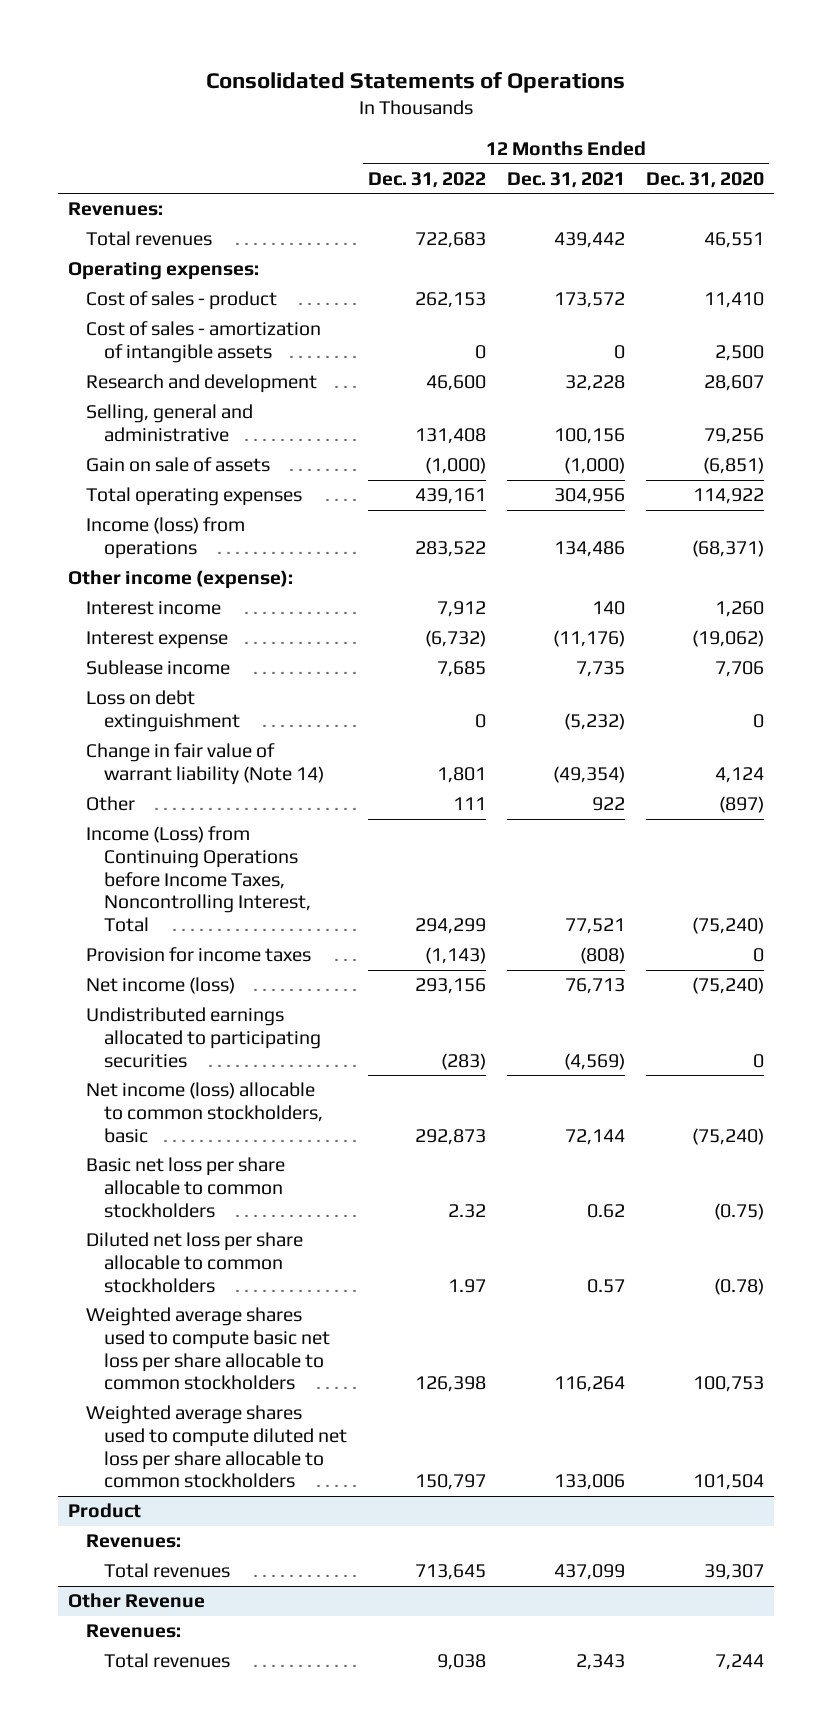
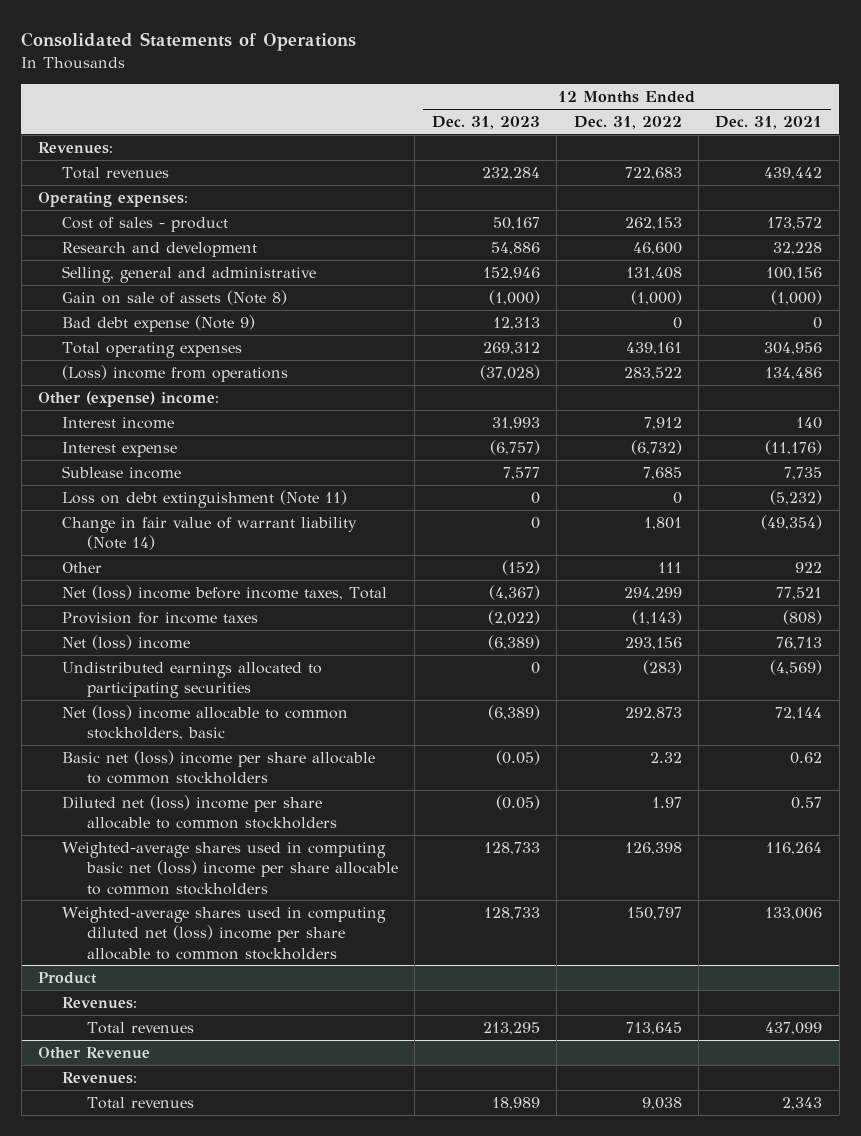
- | 12 Months Ended Dec. 31, 2022 | 12 Months Ended Dec. 31, 2021 | 12 Months Ended Dec. 31, 2020
+ | 12 Months Ended Dec. 31, 2023 | 12 Months Ended Dec. 31, 2022 | 12 Months Ended Dec. 31, 2021
- Cost of sales - amortization of intangible assets | 0 | 0 | 2,500
- Gain on sale of assets | (1,000) | (1,000) | (6,851)
+ Gain on sale of assets (Note 8) | (1,000) | (1,000) | (1,000)
+ Bad debt expense (Note 9) | 12,313 | 0 | 0
- Income (loss) from operations | 283,522 | 134,486 | (68,371)
- Other income (expense):
+ (Loss) income from operations | (37,028) | 283,522 | 134,486
+ Other (expense) income:
- Loss on debt extinguishment | 0 | (5,232) | 0
+ Loss on debt extinguishment (Note 11) | 0 | 0 | (5,232)
- Income (Loss) from Continuing Operations before Income Taxes, Noncontrolling Interest, Total | 294,299 | 77,521 | (75,240)
+ Net (loss) income before income taxes, Total | (4,367) | 294,299 | 77,521
- Net income (loss) | 293,156 | 76,713 | (75,240)
+ Net (loss) income | (6,389) | 293,156 | 76,713
- Net income (loss) allocable to common stockholders, basic | 292,873 | 72,144 | (75,240)
- Basic net loss per share allocable to common stockholders | 2.32 | 0.62 | (0.75)
- Diluted net loss per share allocable to common stockholders | 1.97 | 0.57 | (0.78)
- Weighted average shares used to compute basic net loss per share allocable to common stockholders | 126,398 | 116,264 | 100,753
- Weighted average shares used to compute diluted net loss per share allocable to common stockholders | 150,797 | 133,006 | 101,504
+ Net (loss) income allocable to common stockholders, basic | (6,389) | 292,873 | 72,144
+ Basic net (loss) income per share allocable to common stockholders | (0.05) | 2.32 | 0.62
+ Diluted net (loss) income per share allocable to common stockholders | (0.05) | 1.97 | 0.57
+ Weighted-average shares used in computing basic net (loss) income per share allocable to common stockholders | 128,733 | 126,398 | 116,264
+ Weighted-average shares used in computing diluted net (loss) income per share allocable to common stockholders | 128,733 | 150,797 | 133,006

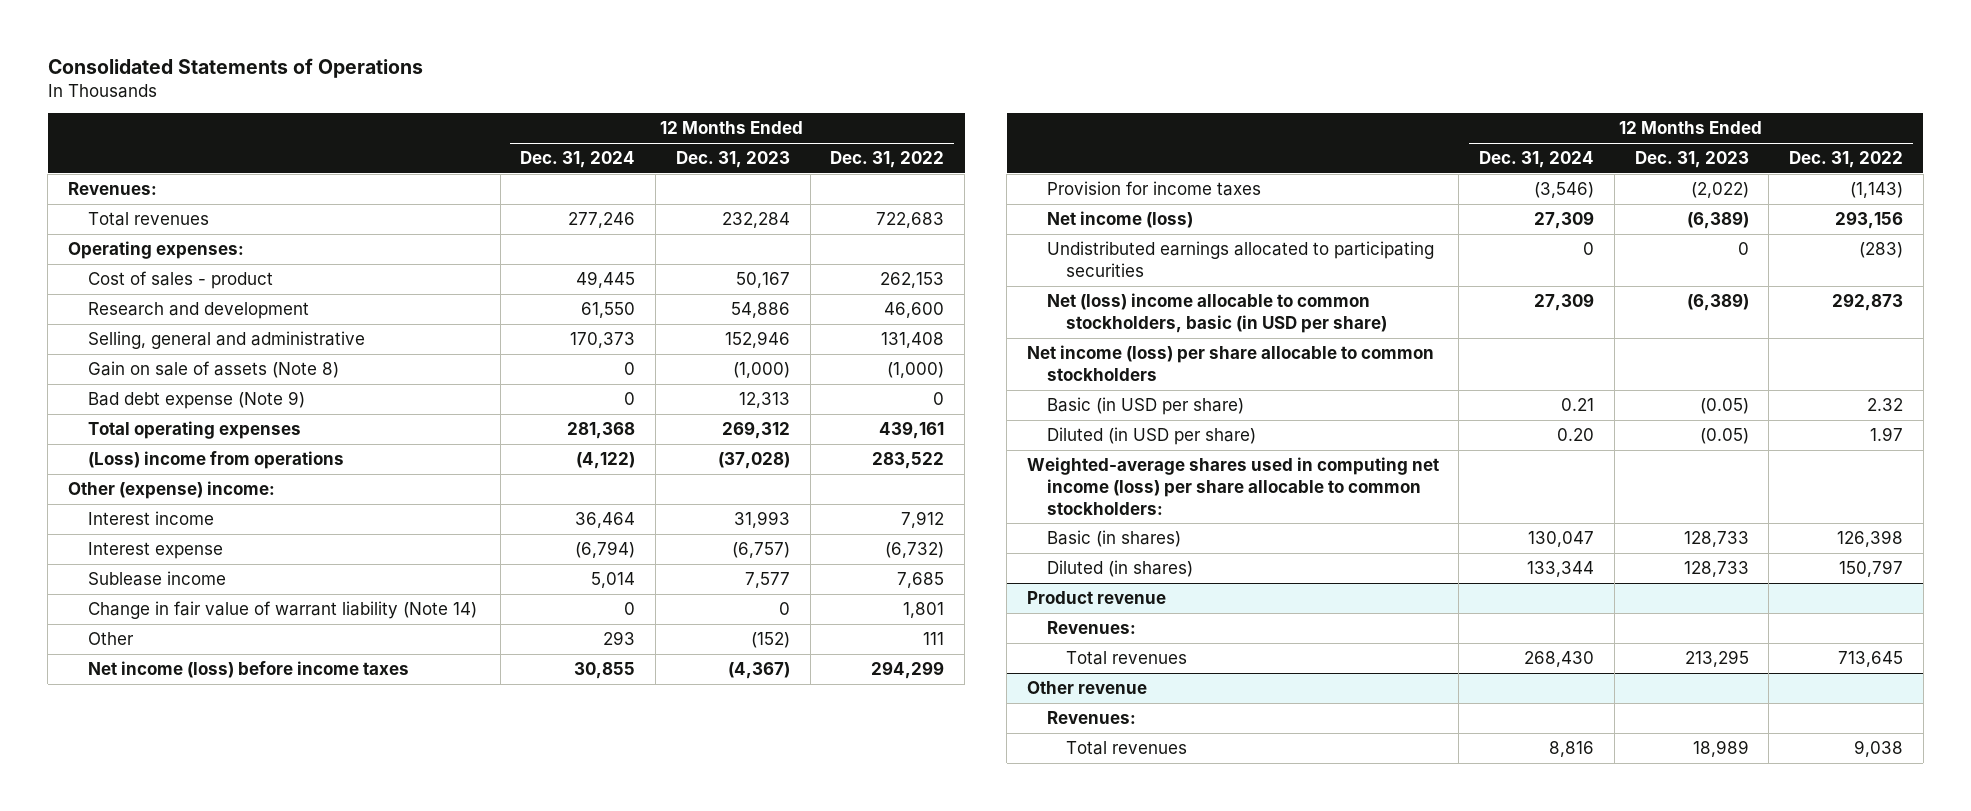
- | 12 Months Ended Dec. 31, 2023 | 12 Months Ended Dec. 31, 2022 | 12 Months Ended Dec. 31, 2021
+ | 12 Months Ended Dec. 31, 2024 | 12 Months Ended Dec. 31, 2023 | 12 Months Ended Dec. 31, 2022
- Loss on debt extinguishment (Note 11) | 0 | 0 | (5,232)
- Net (loss) income before income taxes, Total | (4,367) | 294,299 | 77,521
+ Net income (loss) before income taxes | 30,855 | (4,367) | 294,299
- Net (loss) income | (6,389) | 293,156 | 76,713
+ Net income (loss) | 27,309 | (6,389) | 293,156
- Net (loss) income allocable to common stockholders, basic | (6,389) | 292,873 | 72,144
- Basic net (loss) income per share allocable to common stockholders | (0.05) | 2.32 | 0.62
- Diluted net (loss) income per share allocable to common stockholders | (0.05) | 1.97 | 0.57
- Weighted-average shares used in computing basic net (loss) income per share allocable to common stockholders | 128,733 | 126,398 | 116,264
- Weighted-average shares used in computing diluted net (loss) income per share allocable to common stockholders | 128,733 | 150,797 | 133,006
- Product
+ Net (loss) income allocable to common stockholders, basic (in USD per share) | 27,309 | (6,389) | 292,873
+ Net income (loss) per share allocable to common stockholders
+ Basic (in USD per share) | 0.21 | (0.05) | 2.32
+ Diluted (in USD per share) | 0.20 | (0.05) | 1.97
+ Weighted-average shares used in computing net income (loss) per share allocable to common stockholders:
+ Basic (in shares) | 130,047 | 128,733 | 126,398
+ Diluted (in shares) | 133,344 | 128,733 | 150,797
+ Product revenue
- Other Revenue
+ Other revenue

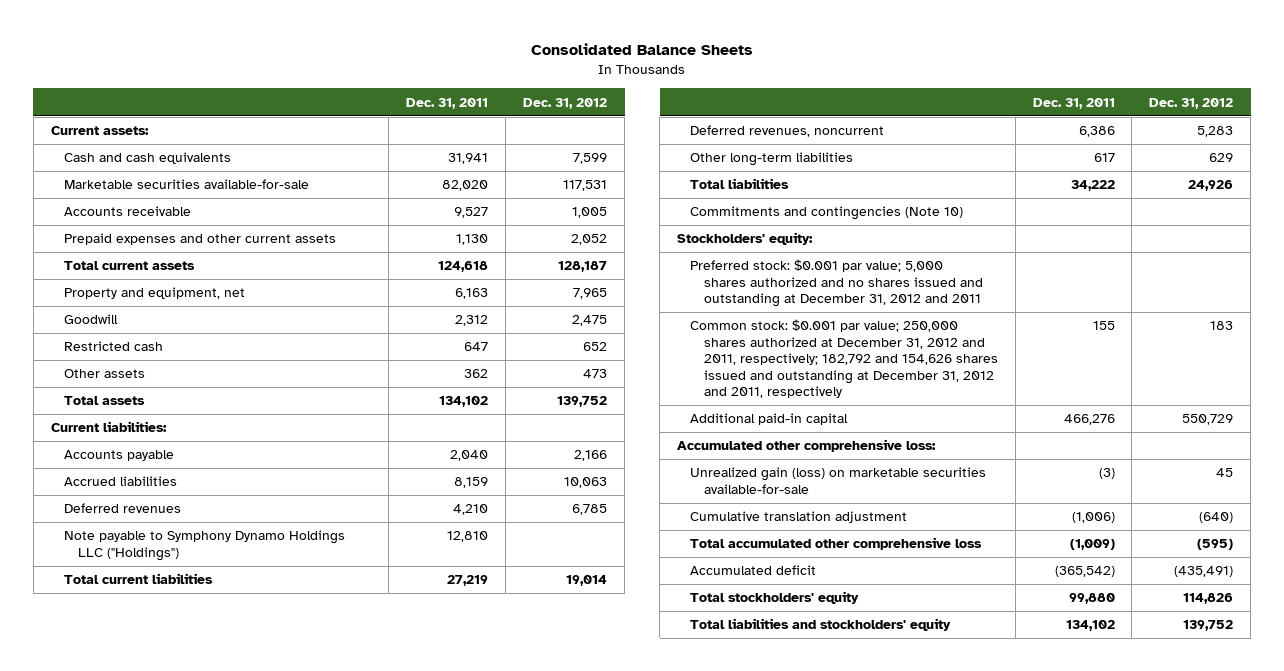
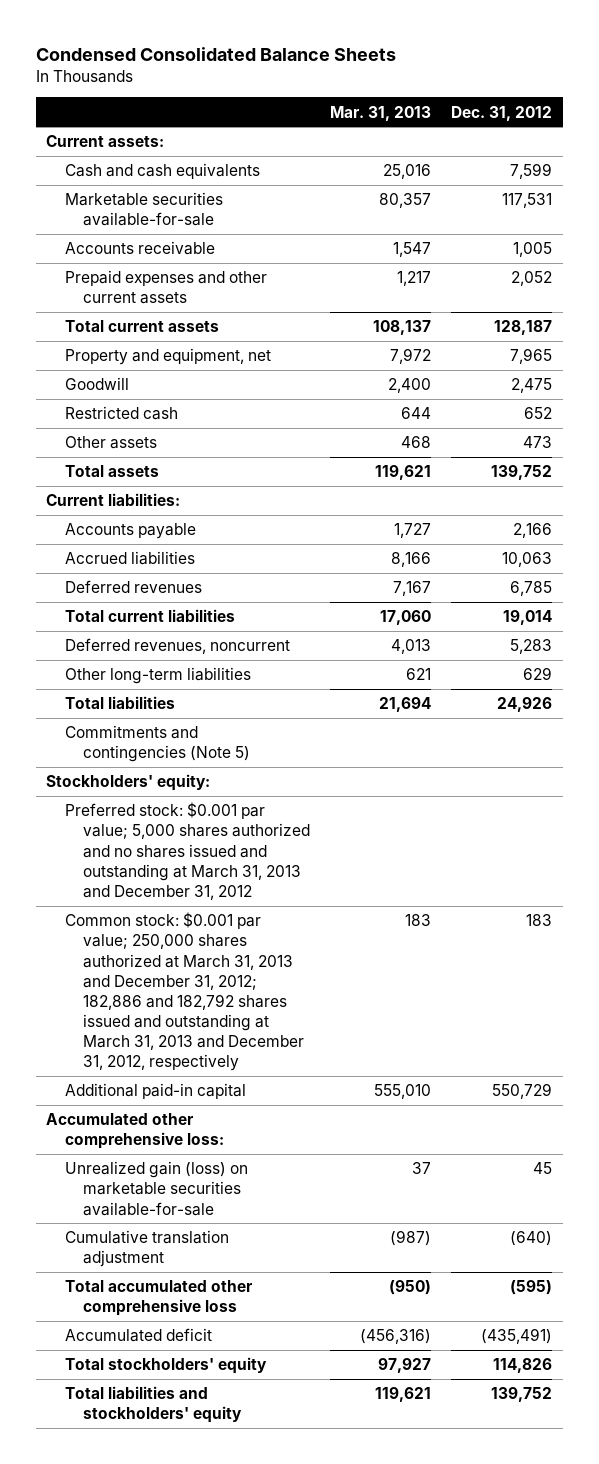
- Consolidated Balance Sheets
+ Condensed Consolidated Balance Sheets
- | Dec. 31, 2011 | Dec. 31, 2012
+ | Mar. 31, 2013 | Dec. 31, 2012
- Note payable to Symphony Dynamo Holdings LLC ("Holdings") | 12,810 |
- Commitments and contingencies (Note 10)
+ Commitments and contingencies (Note 5)
- Preferred stock: $0.001 par value; 5,000 shares authorized and no shares issued and outstanding at December 31, 2012 and 2011
- Common stock: $0.001 par value; 250,000 shares authorized at December 31, 2012 and 2011, respectively; 182,792 and 154,626 shares issued and outstanding at December 31, 2012 and 2011, respectively | 155 | 183
+ Preferred stock: $0.001 par value; 5,000 shares authorized and no shares issued and outstanding at March 31, 2013 and December 31, 2012
+ Common stock: $0.001 par value; 250,000 shares authorized at March 31, 2013 and December 31, 2012; 182,886 and 182,792 shares issued and outstanding at March 31, 2013 and December 31, 2012, respectively | 183 | 183

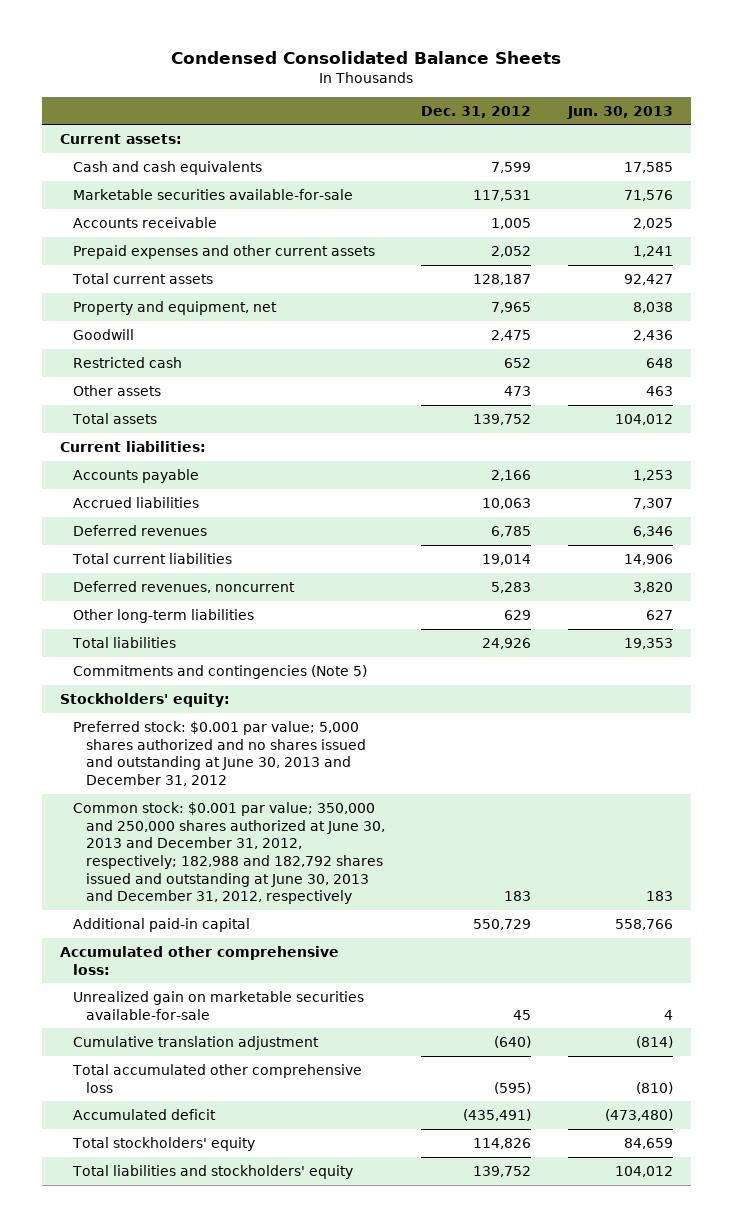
- | Mar. 31, 2013 | Dec. 31, 2012
+ | Dec. 31, 2012 | Jun. 30, 2013
- Preferred stock: $0.001 par value; 5,000 shares authorized and no shares issued and outstanding at March 31, 2013 and December 31, 2012
- Common stock: $0.001 par value; 250,000 shares authorized at March 31, 2013 and December 31, 2012; 182,886 and 182,792 shares issued and outstanding at March 31, 2013 and December 31, 2012, respectively | 183 | 183
+ Preferred stock: $0.001 par value; 5,000 shares authorized and no shares issued and outstanding at June 30, 2013 and December 31, 2012
+ Common stock: $0.001 par value; 350,000 and 250,000 shares authorized at June 30, 2013 and December 31, 2012, respectively; 182,988 and 182,792 shares issued and outstanding at June 30, 2013 and December 31, 2012, respectively | 183 | 183
- Unrealized gain (loss) on marketable securities available-for-sale | 37 | 45
+ Unrealized gain on marketable securities available-for-sale | 45 | 4

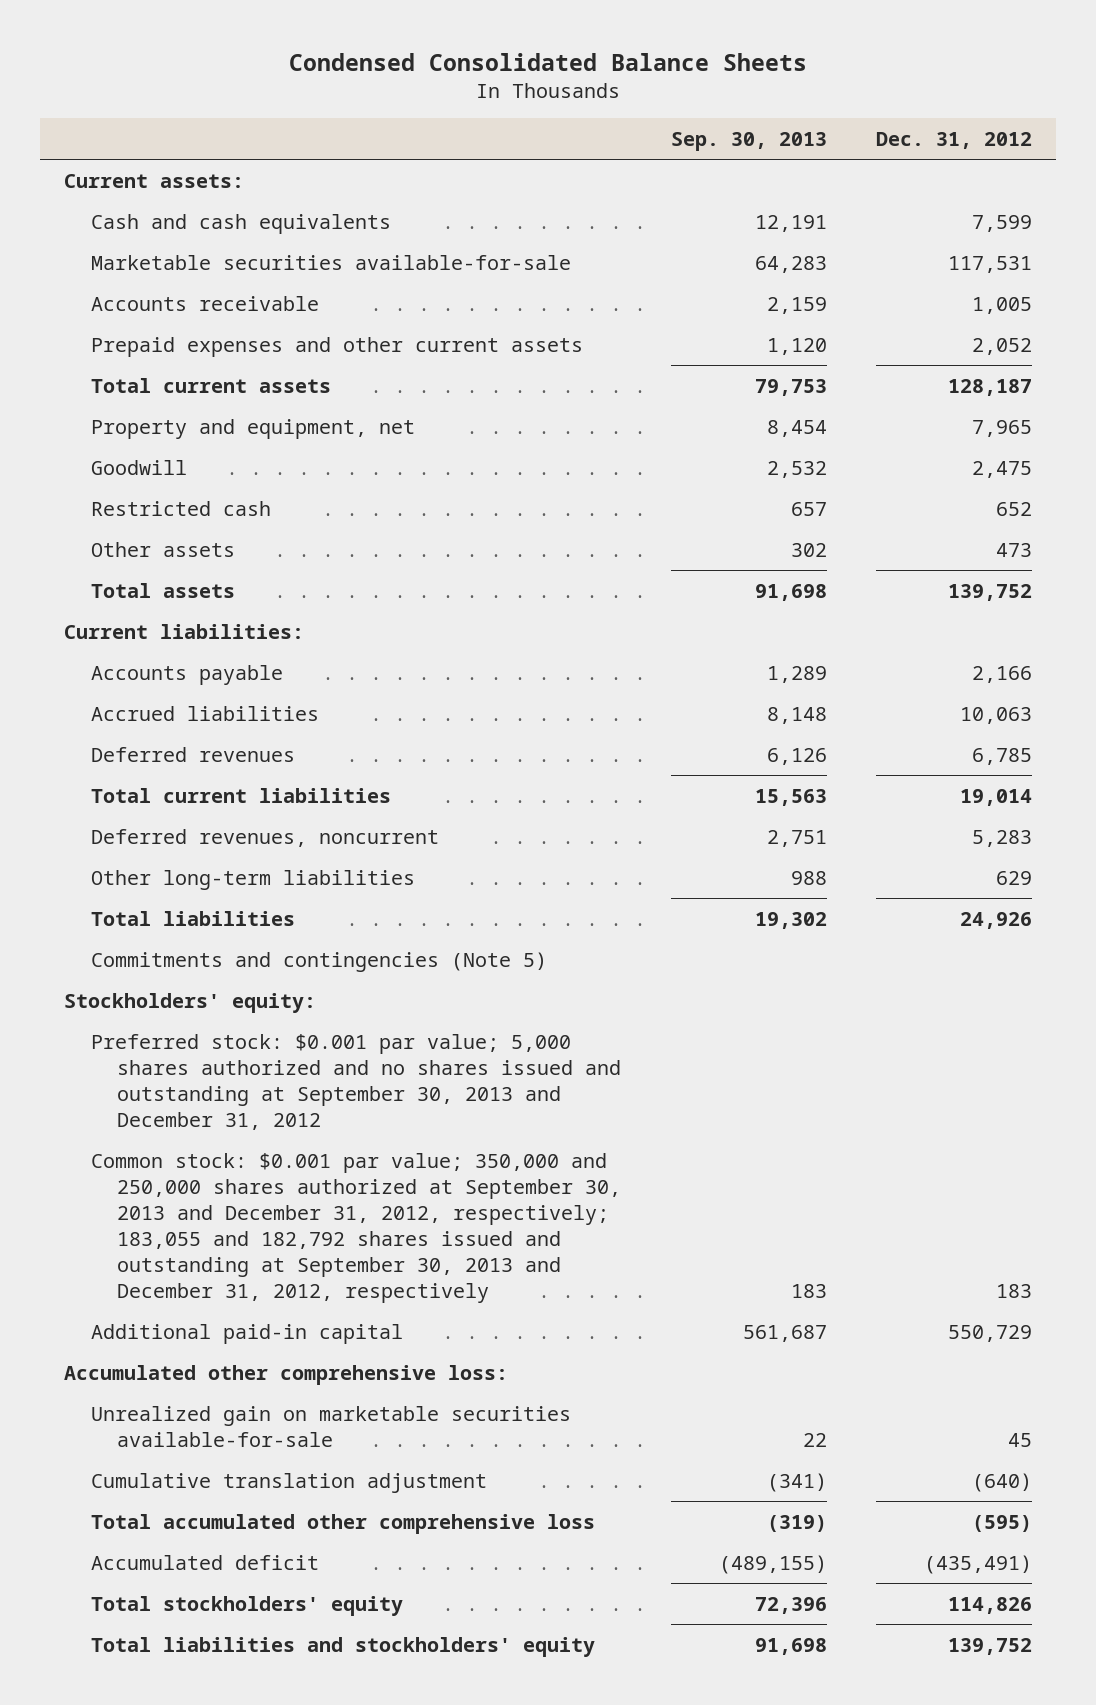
- | Dec. 31, 2012 | Jun. 30, 2013
+ | Sep. 30, 2013 | Dec. 31, 2012
- Preferred stock: $0.001 par value; 5,000 shares authorized and no shares issued and outstanding at June 30, 2013 and December 31, 2012
- Common stock: $0.001 par value; 350,000 and 250,000 shares authorized at June 30, 2013 and December 31, 2012, respectively; 182,988 and 182,792 shares issued and outstanding at June 30, 2013 and December 31, 2012, respectively | 183 | 183
+ Preferred stock: $0.001 par value; 5,000 shares authorized and no shares issued and outstanding at September 30, 2013 and December 31, 2012
+ Common stock: $0.001 par value; 350,000 and 250,000 shares authorized at September 30, 2013 and December 31, 2012, respectively; 183,055 and 182,792 shares issued and outstanding at September 30, 2013 and December 31, 2012, respectively | 183 | 183

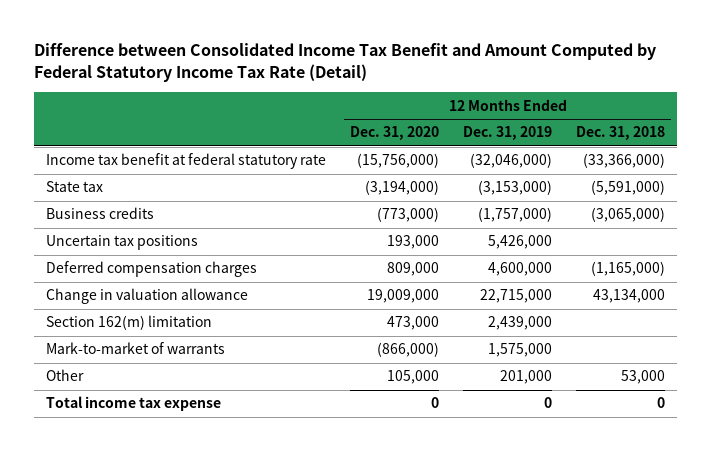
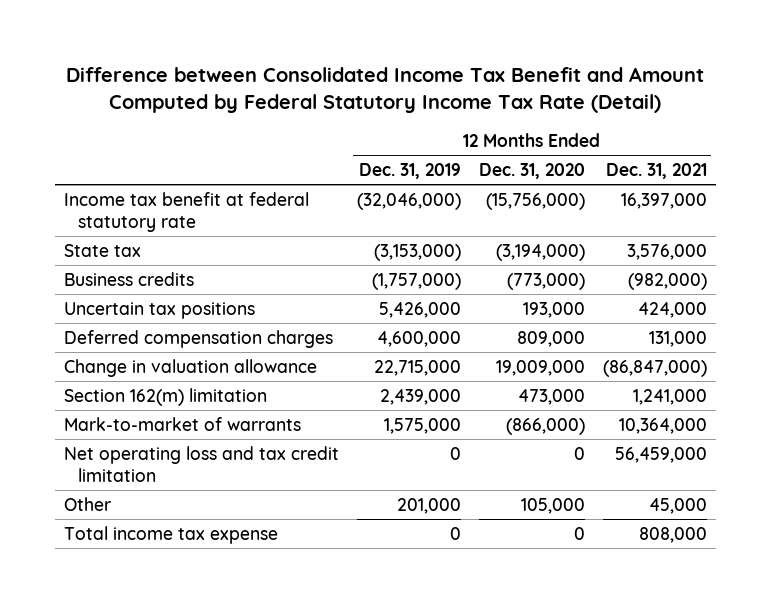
- | 12 Months Ended Dec. 31, 2020 | 12 Months Ended Dec. 31, 2019 | 12 Months Ended Dec. 31, 2018
+ | 12 Months Ended Dec. 31, 2019 | 12 Months Ended Dec. 31, 2020 | 12 Months Ended Dec. 31, 2021
+ Net operating loss and tax credit limitation | 0 | 0 | 56,459,000

